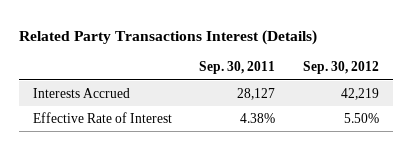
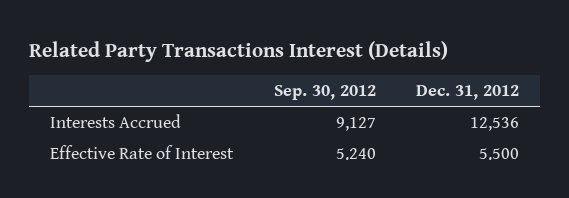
- | Sep. 30, 2011 | Sep. 30, 2012
+ | Sep. 30, 2012 | Dec. 31, 2012
- Interests Accrued | 28,127 | 42,219
- Effective Rate of Interest | 4.38% | 5.50%
+ Interests Accrued | 9,127 | 12,536
+ Effective Rate of Interest | 5.240 | 5.500

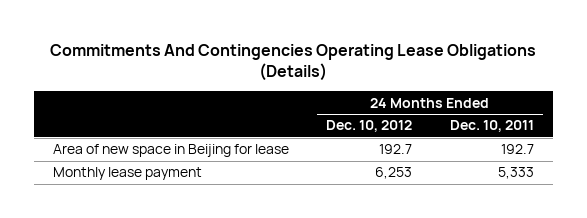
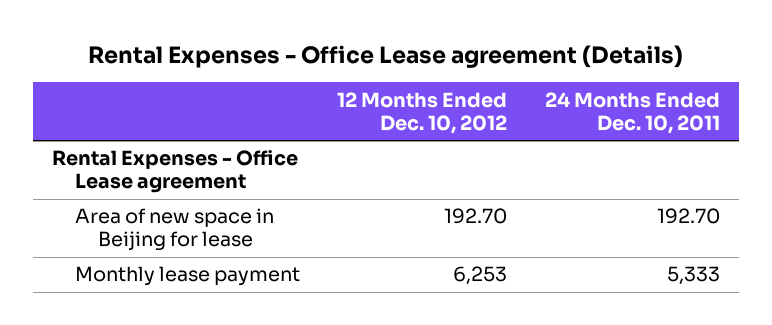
- Commitments And Contingencies Operating Lease Obligations (Details)
+ Rental Expenses - Office Lease agreement (Details)
- | 24 Months Ended Dec. 10, 2012 | 24 Months Ended Dec. 10, 2011
+ | 12 Months Ended Dec. 10, 2012 | 24 Months Ended Dec. 10, 2011
- Area of new space in Beijing for lease | 192.7 | 192.7
+ Rental Expenses - Office Lease agreement
+ Area of new space in Beijing for lease | 192.70 | 192.70

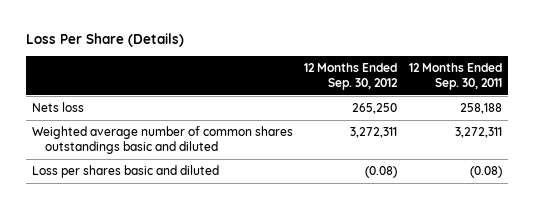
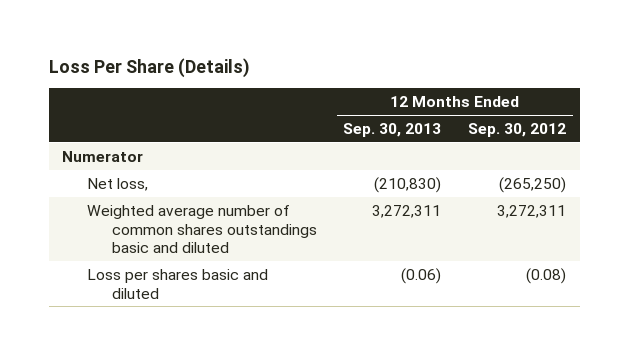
- | 12 Months Ended Sep. 30, 2012 | 12 Months Ended Sep. 30, 2011
+ | 12 Months Ended Sep. 30, 2013 | 12 Months Ended Sep. 30, 2012
- Nets loss | 265,250 | 258,188
+ Numerator
+ Net loss, | (210,830) | (265,250)

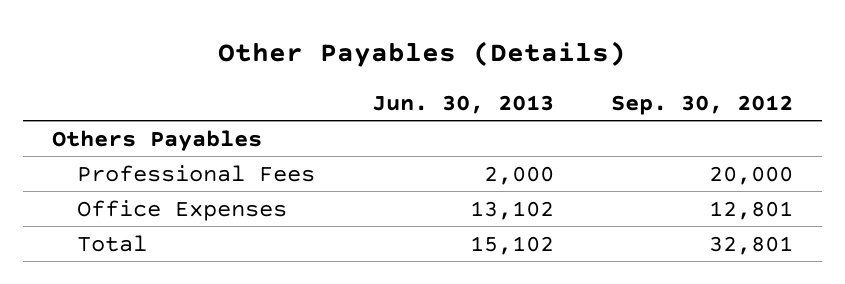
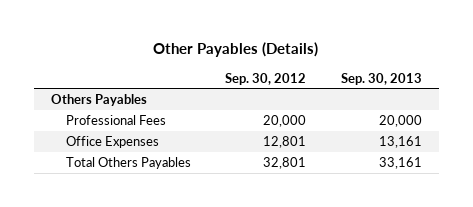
- | Jun. 30, 2013 | Sep. 30, 2012
+ | Sep. 30, 2012 | Sep. 30, 2013
- Total | 15,102 | 32,801
+ Total Others Payables | 32,801 | 33,161

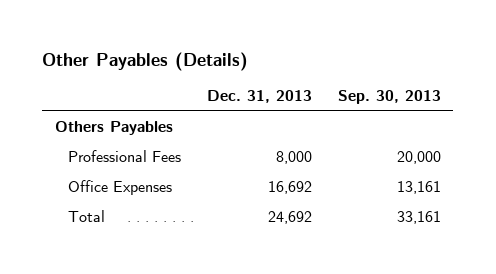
- | Sep. 30, 2012 | Sep. 30, 2013
+ | Dec. 31, 2013 | Sep. 30, 2013
- Total Others Payables | 32,801 | 33,161
+ Total | 24,692 | 33,161

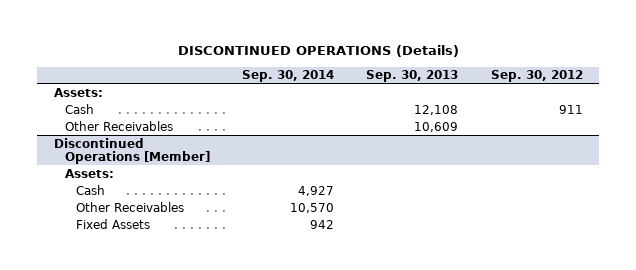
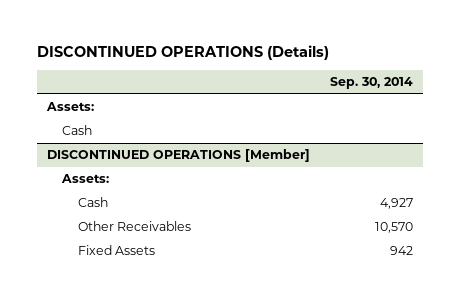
- | Sep. 30, 2014 | Sep. 30, 2013 | Sep. 30, 2012
+ | Sep. 30, 2014
- Other Receivables | | 10,609 |
- Discontinued Operations [Member]
+ DISCONTINUED OPERATIONS [Member]

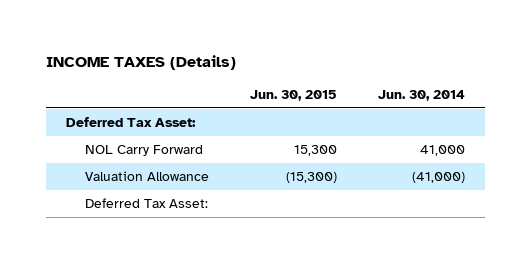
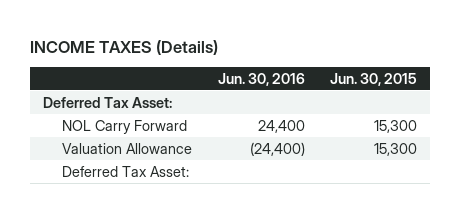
- | Jun. 30, 2015 | Jun. 30, 2014
+ | Jun. 30, 2016 | Jun. 30, 2015
- Valuation Allowance | (15,300) | (41,000)
+ Valuation Allowance | (24,400) | 15,300

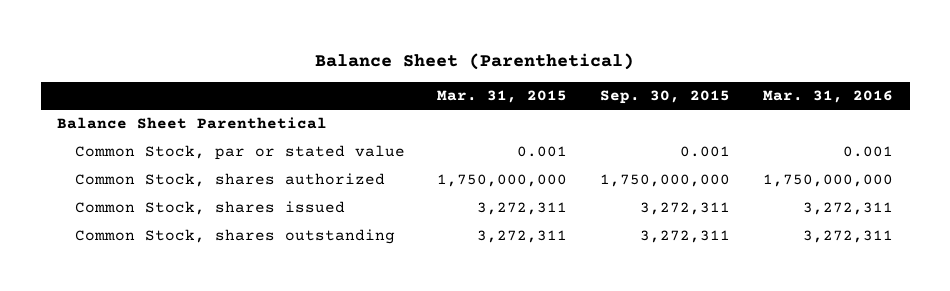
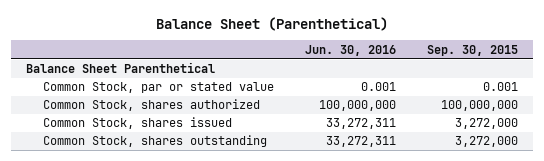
- | Mar. 31, 2015 | Sep. 30, 2015 | Mar. 31, 2016
+ | Jun. 30, 2016 | Sep. 30, 2015
- Common Stock, shares authorized | 1,750,000,000 | 1,750,000,000 | 1,750,000,000
- Common Stock, shares issued | 3,272,311 | 3,272,311 | 3,272,311
- Common Stock, shares outstanding | 3,272,311 | 3,272,311 | 3,272,311
+ Common Stock, shares authorized | 100,000,000 | 100,000,000
+ Common Stock, shares issued | 33,272,311 | 3,272,000
+ Common Stock, shares outstanding | 33,272,311 | 3,272,000

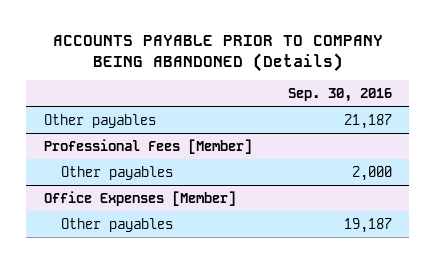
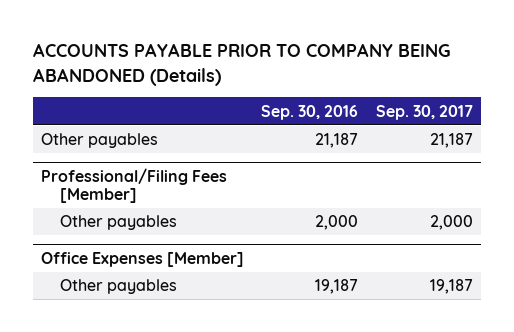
- | Sep. 30, 2016
+ | Sep. 30, 2016 | Sep. 30, 2017
- Professional Fees [Member]
+ Professional/Filing Fees [Member]

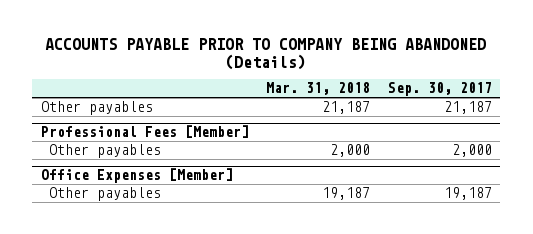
- | Sep. 30, 2016 | Sep. 30, 2017
+ | Mar. 31, 2018 | Sep. 30, 2017
- Professional/Filing Fees [Member]
+ Professional Fees [Member]

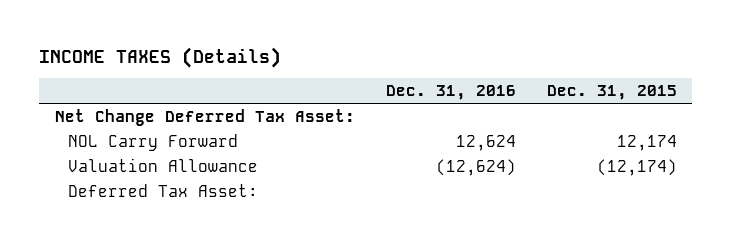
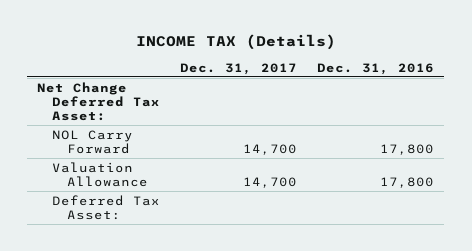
- INCOME TAXES (Details)
+ INCOME TAX (Details)
- | Dec. 31, 2016 | Dec. 31, 2015
+ | Dec. 31, 2017 | Dec. 31, 2016
- NOL Carry Forward | 12,624 | 12,174
- Valuation Allowance | (12,624) | (12,174)
+ NOL Carry Forward | 14,700 | 17,800
+ Valuation Allowance | 14,700 | 17,800

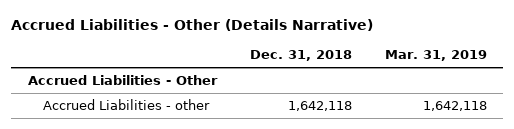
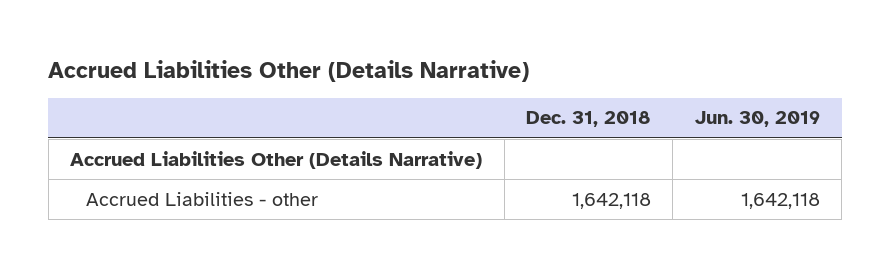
- Accrued Liabilities - Other (Details Narrative)
+ Accrued Liabilities Other (Details Narrative)
- | Dec. 31, 2018 | Mar. 31, 2019
+ | Dec. 31, 2018 | Jun. 30, 2019
- Accrued Liabilities - Other
+ Accrued Liabilities Other (Details Narrative)

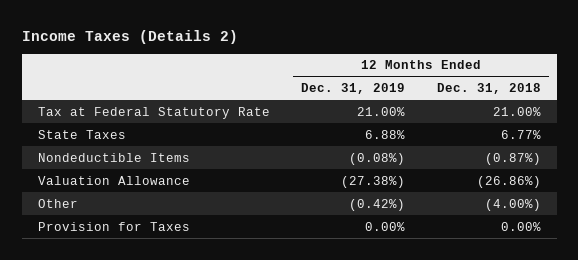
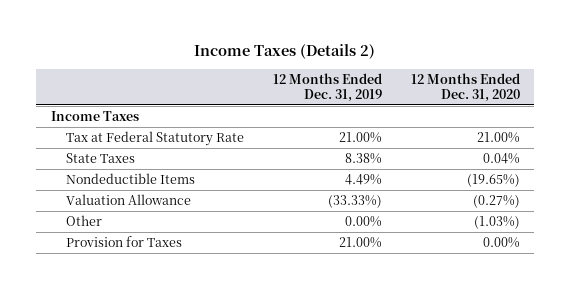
- | 12 Months Ended Dec. 31, 2019 | 12 Months Ended Dec. 31, 2018
+ | 12 Months Ended Dec. 31, 2019 | 12 Months Ended Dec. 31, 2020
+ Income Taxes
- State Taxes | 6.88% | 6.77%
- Nondeductible Items | (0.08%) | (0.87%)
- Valuation Allowance | (27.38%) | (26.86%)
- Other | (0.42%) | (4.00%)
- Provision for Taxes | 0.00% | 0.00%
+ State Taxes | 8.38% | 0.04%
+ Nondeductible Items | 4.49% | (19.65%)
+ Valuation Allowance | (33.33%) | (0.27%)
+ Other | 0.00% | (1.03%)
+ Provision for Taxes | 21.00% | 0.00%

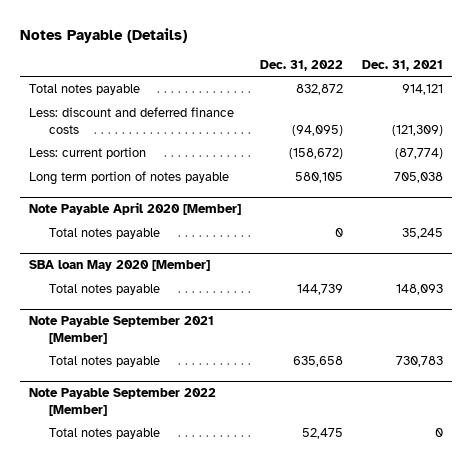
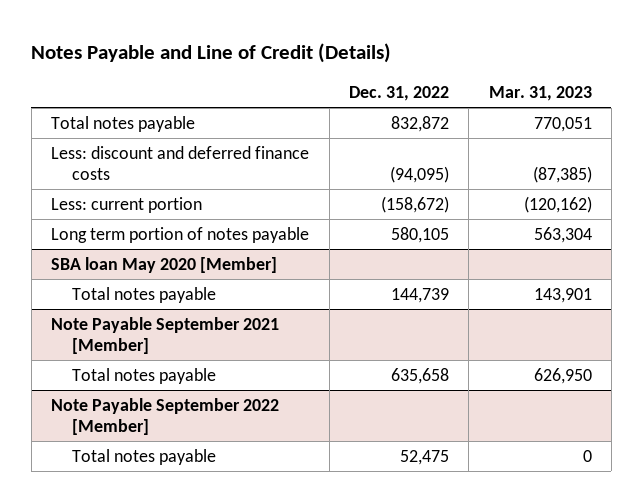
- Notes Payable (Details)
+ Notes Payable and Line of Credit (Details)
- | Dec. 31, 2022 | Dec. 31, 2021
+ | Dec. 31, 2022 | Mar. 31, 2023
- Note Payable April 2020 [Member]
- Total notes payable | 0 | 35,245

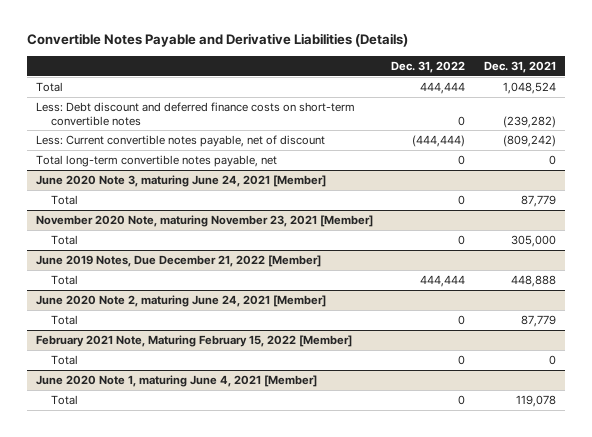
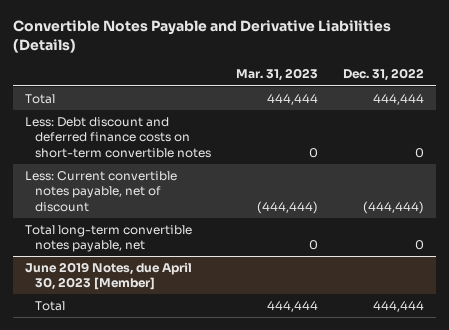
- | Dec. 31, 2022 | Dec. 31, 2021
+ | Mar. 31, 2023 | Dec. 31, 2022
- June 2020 Note 3, maturing June 24, 2021 [Member]
- Total | 0 | 87,779
- November 2020 Note, maturing November 23, 2021 [Member]
- Total | 0 | 305,000
- June 2019 Notes, Due December 21, 2022 [Member]
+ June 2019 Notes, due April 30, 2023 [Member]
- June 2020 Note 2, maturing June 24, 2021 [Member]
- Total | 0 | 87,779
- February 2021 Note, Maturing February 15, 2022 [Member]
- Total | 0 | 0
- June 2020 Note 1, maturing June 4, 2021 [Member]
- Total | 0 | 119,078

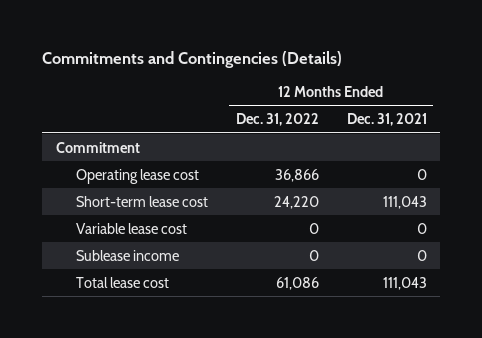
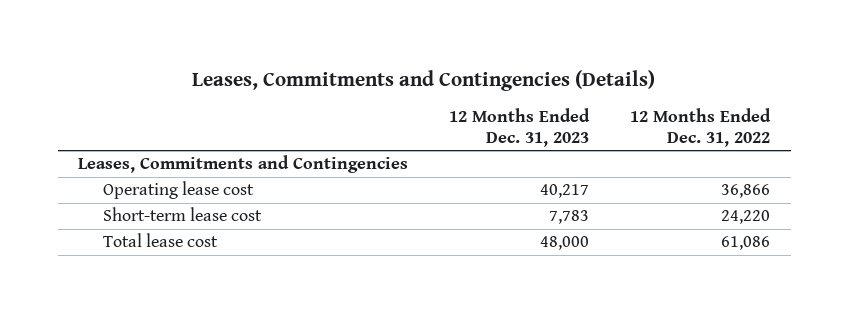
- Commitments and Contingencies (Details)
+ Leases, Commitments and Contingencies (Details)
- | 12 Months Ended Dec. 31, 2022 | 12 Months Ended Dec. 31, 2021
+ | 12 Months Ended Dec. 31, 2023 | 12 Months Ended Dec. 31, 2022
- Commitment
+ Leases, Commitments and Contingencies
- Variable lease cost | 0 | 0
- Sublease income | 0 | 0

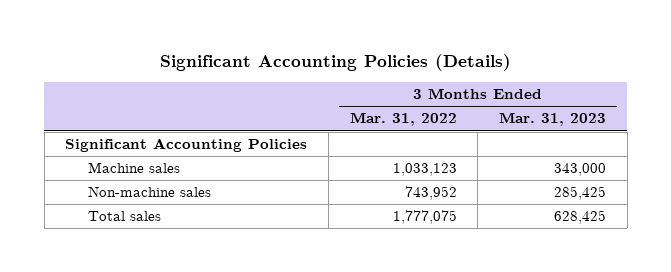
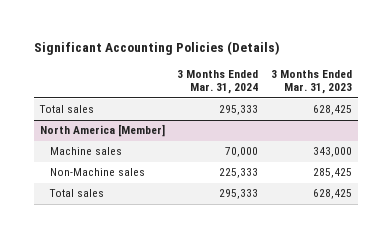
- | 3 Months Ended Mar. 31, 2022 | 3 Months Ended Mar. 31, 2023
+ | 3 Months Ended Mar. 31, 2024 | 3 Months Ended Mar. 31, 2023
- Significant Accounting Policies
+ Total sales | 295,333 | 628,425
+ North America [Member]
- Non-machine sales | 743,952 | 285,425
+ Non-Machine sales | 225,333 | 285,425

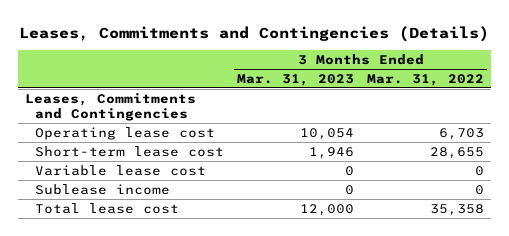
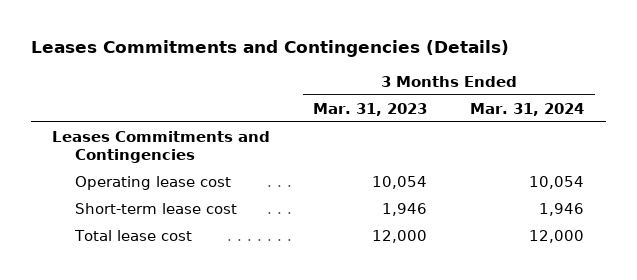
- Leases, Commitments and Contingencies (Details)
+ Leases Commitments and Contingencies (Details)
- | 3 Months Ended Mar. 31, 2023 | 3 Months Ended Mar. 31, 2022
+ | 3 Months Ended Mar. 31, 2023 | 3 Months Ended Mar. 31, 2024
- Leases, Commitments and Contingencies
+ Leases Commitments and Contingencies
- Variable lease cost | 0 | 0
- Sublease income | 0 | 0

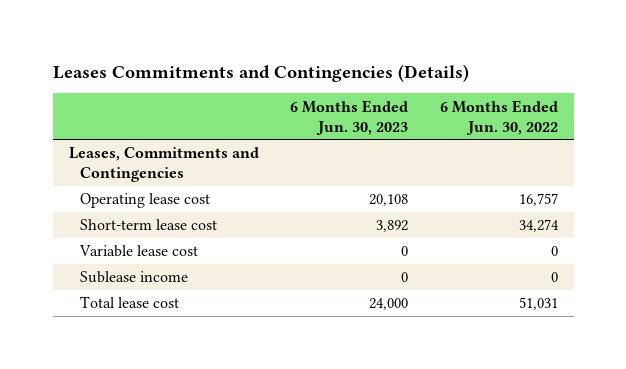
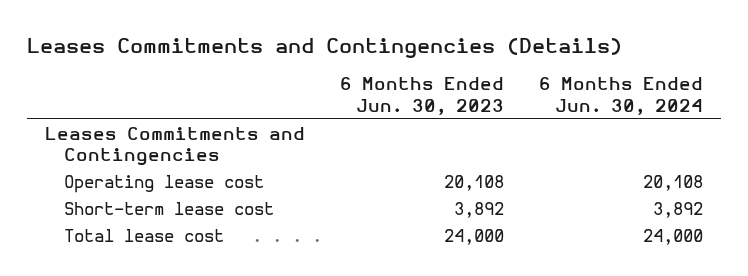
- | 6 Months Ended Jun. 30, 2023 | 6 Months Ended Jun. 30, 2022
+ | 6 Months Ended Jun. 30, 2023 | 6 Months Ended Jun. 30, 2024
- Leases, Commitments and Contingencies
+ Leases Commitments and Contingencies
- Variable lease cost | 0 | 0
- Sublease income | 0 | 0

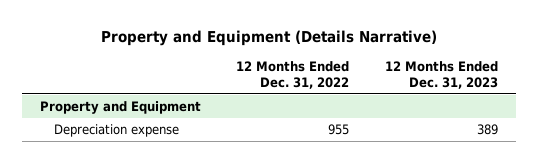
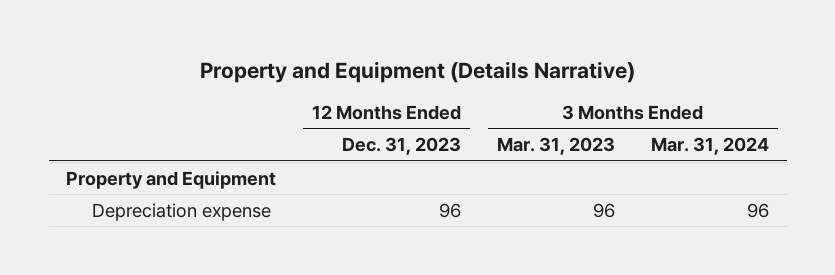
- | 12 Months Ended Dec. 31, 2022 | 12 Months Ended Dec. 31, 2023
+ | 12 Months Ended Dec. 31, 2023 | 3 Months Ended Mar. 31, 2023 | 3 Months Ended Mar. 31, 2024
- Depreciation expense | 955 | 389
+ Depreciation expense | 96 | 96 | 96

